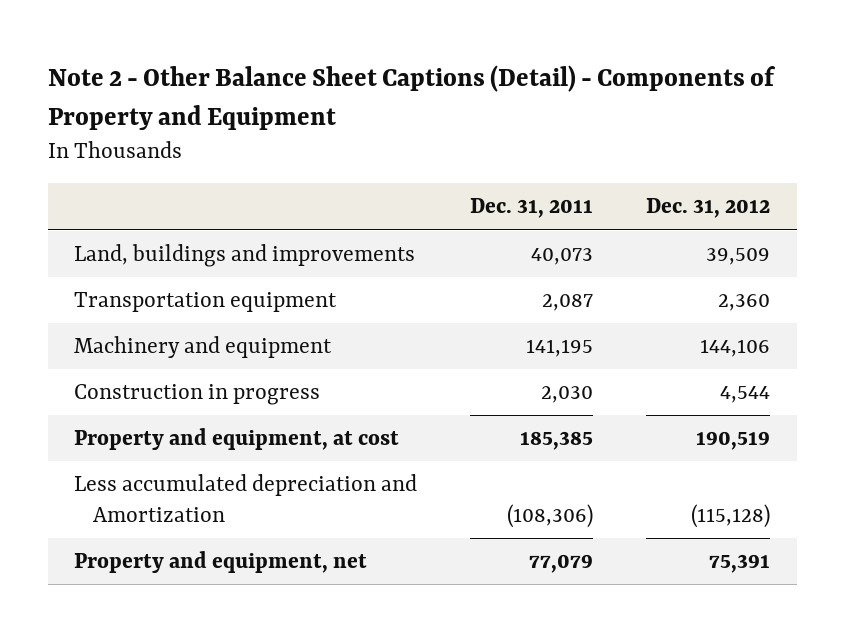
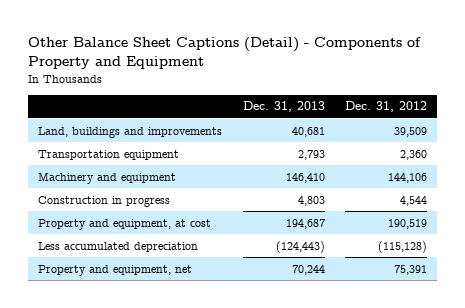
- Note 2 - Other Balance Sheet Captions (Detail) - Components of Property and Equipment
+ Other Balance Sheet Captions (Detail) - Components of Property and Equipment
- | Dec. 31, 2011 | Dec. 31, 2012
+ | Dec. 31, 2013 | Dec. 31, 2012
- Less accumulated depreciation and Amortization | (108,306) | (115,128)
+ Less accumulated depreciation | (124,443) | (115,128)

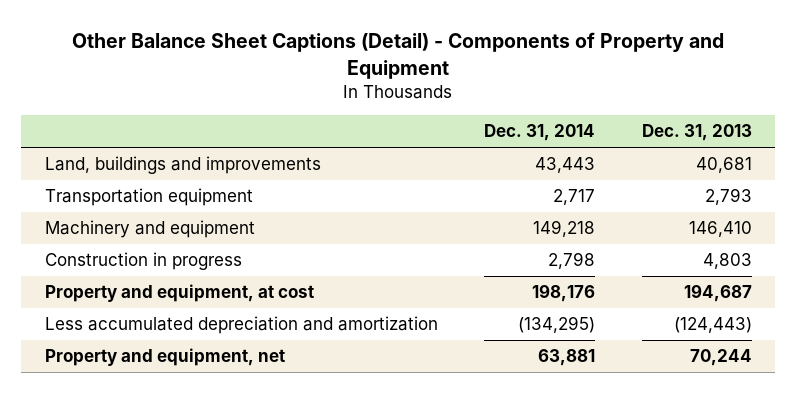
- | Dec. 31, 2013 | Dec. 31, 2012
+ | Dec. 31, 2014 | Dec. 31, 2013
- Less accumulated depreciation | (124,443) | (115,128)
+ Less accumulated depreciation and amortization | (134,295) | (124,443)

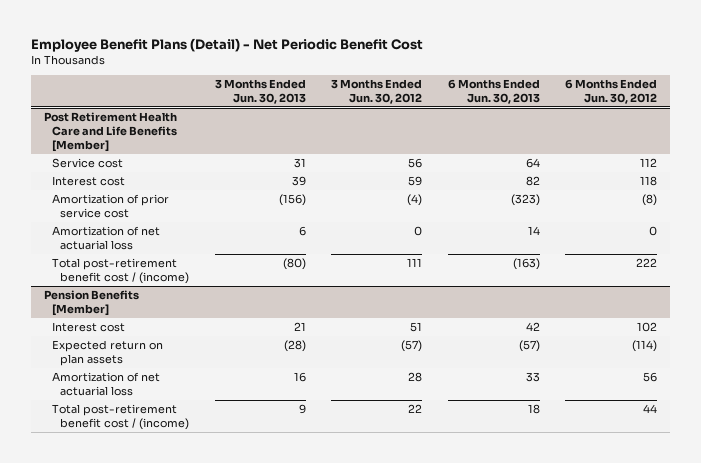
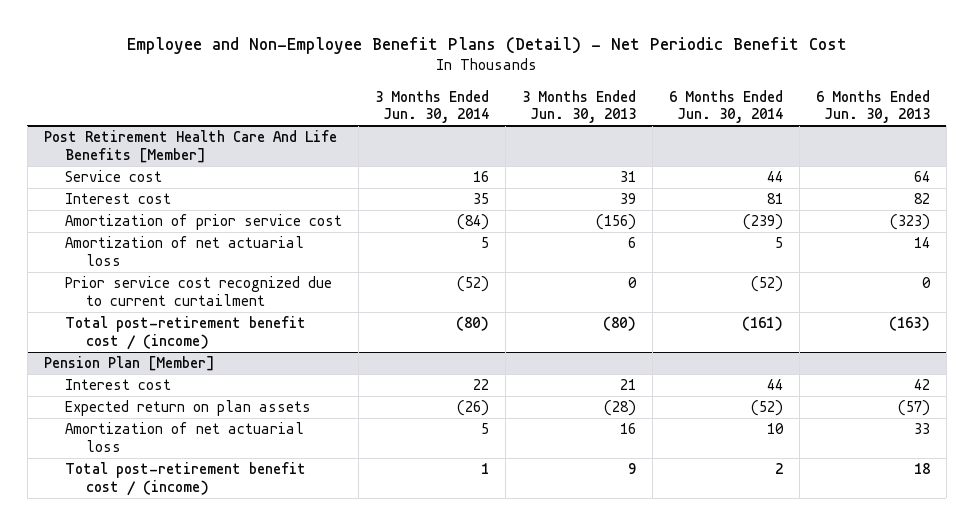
- Employee Benefit Plans (Detail) - Net Periodic Benefit Cost
+ Employee and Non-Employee Benefit Plans (Detail) - Net Periodic Benefit Cost
- | 3 Months Ended Jun. 30, 2013 | 3 Months Ended Jun. 30, 2012 | 6 Months Ended Jun. 30, 2013 | 6 Months Ended Jun. 30, 2012
+ | 3 Months Ended Jun. 30, 2014 | 3 Months Ended Jun. 30, 2013 | 6 Months Ended Jun. 30, 2014 | 6 Months Ended Jun. 30, 2013
- Post Retirement Health Care and Life Benefits [Member]
+ Post Retirement Health Care And Life Benefits [Member]
+ Prior service cost recognized due to current curtailment | (52) | 0 | (52) | 0
- Pension Benefits [Member]
+ Pension Plan [Member]

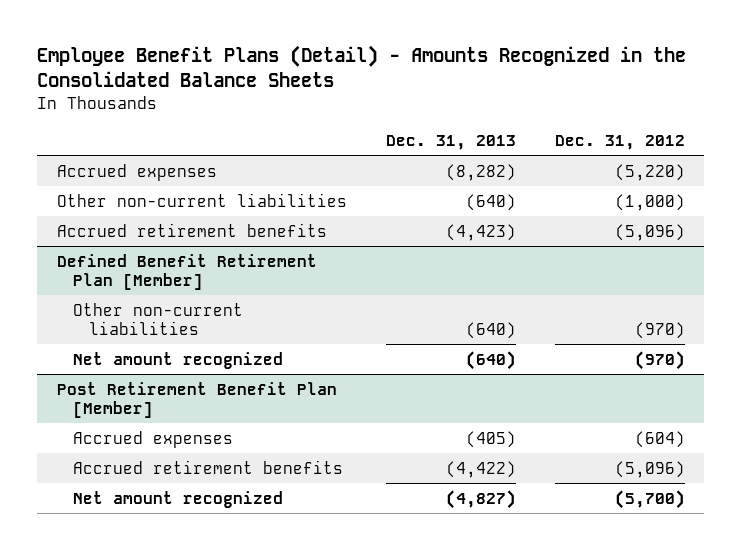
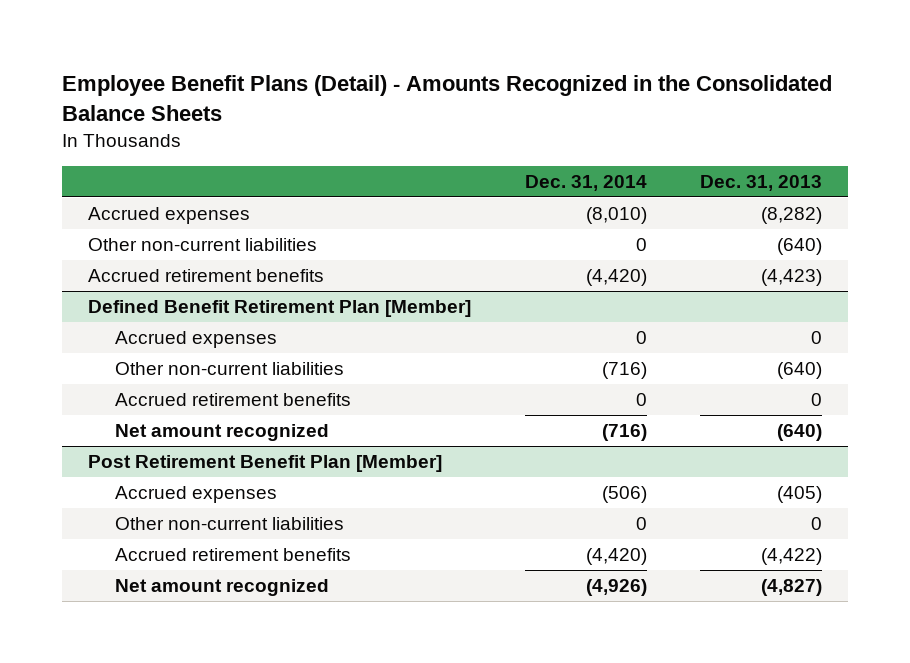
- | Dec. 31, 2013 | Dec. 31, 2012
+ | Dec. 31, 2014 | Dec. 31, 2013
@ Defined Benefit Retirement Plan [Member]
+ Accrued expenses | 0 | 0
+ Accrued retirement benefits | 0 | 0
@ Post Retirement Benefit Plan [Member]
+ Other non-current liabilities | 0 | 0

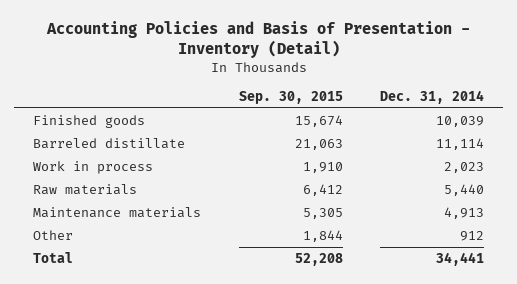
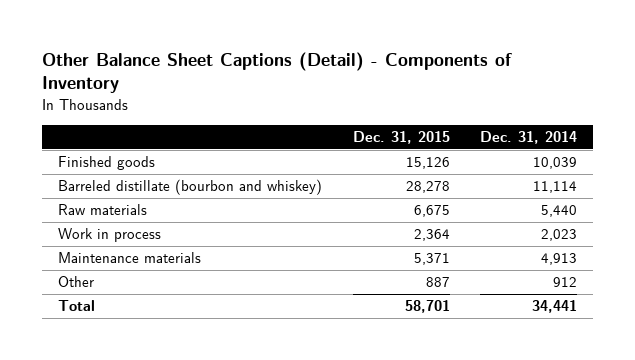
- Accounting Policies and Basis of Presentation - Inventory (Detail)
+ Other Balance Sheet Captions (Detail) - Components of Inventory
- | Sep. 30, 2015 | Dec. 31, 2014
+ | Dec. 31, 2015 | Dec. 31, 2014
- Barreled distillate | 21,063 | 11,114
+ Barreled distillate (bourbon and whiskey) | 28,278 | 11,114
moved down: Work in process | 2,364 | 2,023

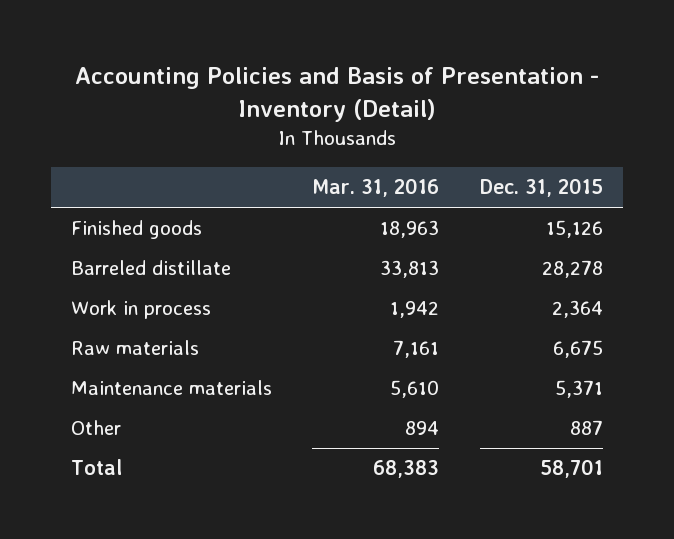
- Other Balance Sheet Captions (Detail) - Components of Inventory
+ Accounting Policies and Basis of Presentation - Inventory (Detail)
- | Dec. 31, 2015 | Dec. 31, 2014
+ | Mar. 31, 2016 | Dec. 31, 2015
- Barreled distillate (bourbon and whiskey) | 28,278 | 11,114
+ Barreled distillate | 33,813 | 28,278
moved down: Raw materials | 7,161 | 6,675

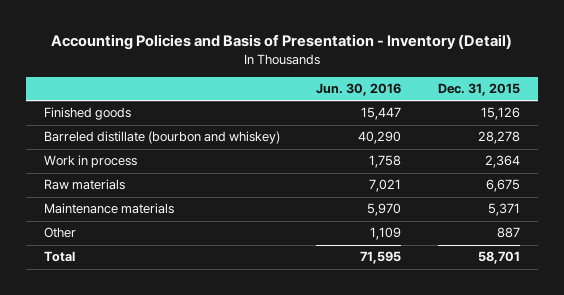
- | Mar. 31, 2016 | Dec. 31, 2015
+ | Jun. 30, 2016 | Dec. 31, 2015
- Barreled distillate | 33,813 | 28,278
+ Barreled distillate (bourbon and whiskey) | 40,290 | 28,278

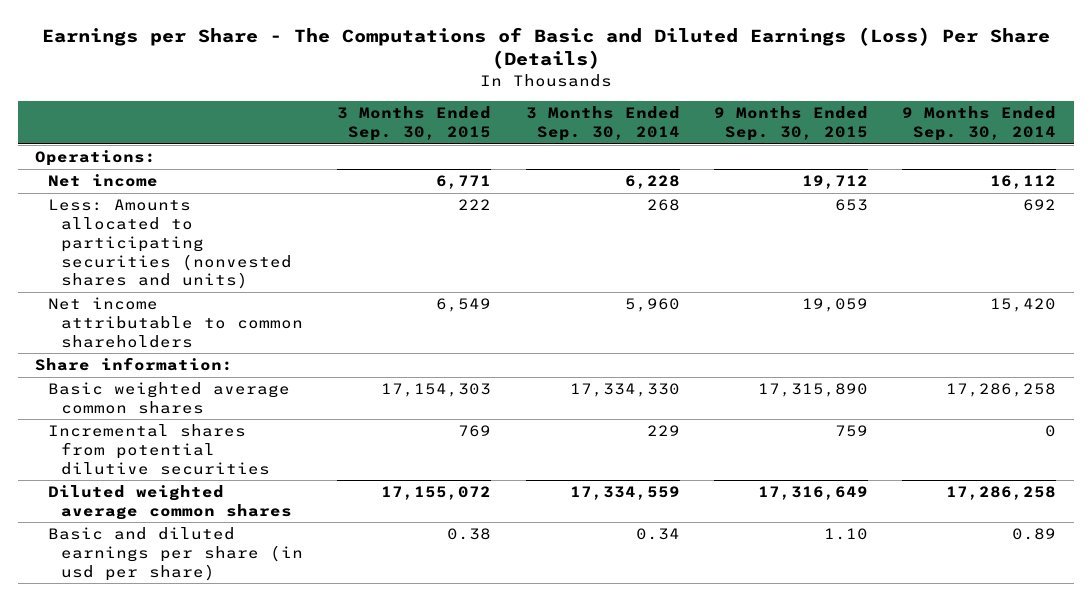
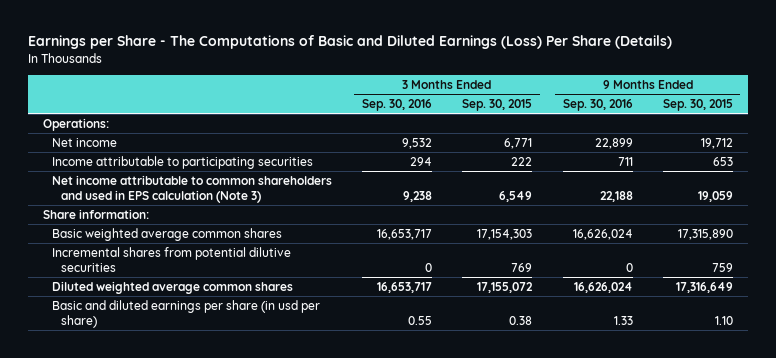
- | 3 Months Ended Sep. 30, 2015 | 3 Months Ended Sep. 30, 2014 | 9 Months Ended Sep. 30, 2015 | 9 Months Ended Sep. 30, 2014
+ | 3 Months Ended Sep. 30, 2016 | 3 Months Ended Sep. 30, 2015 | 9 Months Ended Sep. 30, 2016 | 9 Months Ended Sep. 30, 2015
- Less: Amounts allocated to participating securities (nonvested shares and units) | 222 | 268 | 653 | 692
- Net income attributable to common shareholders | 6,549 | 5,960 | 19,059 | 15,420
+ Income attributable to participating securities | 294 | 222 | 711 | 653
+ Net income attributable to common shareholders and used in EPS calculation (Note 3) | 9,238 | 6,549 | 22,188 | 19,059

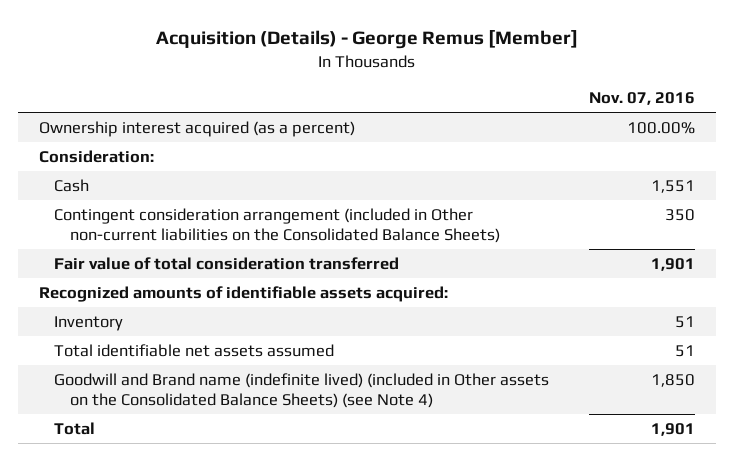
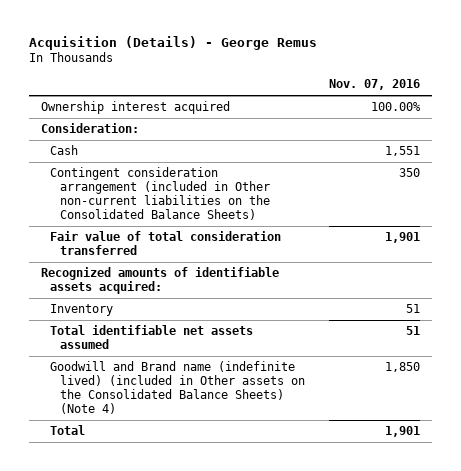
- Acquisition (Details) - George Remus [Member]
+ Acquisition (Details) - George Remus
- Ownership interest acquired (as a percent) | 100.00%
+ Ownership interest acquired | 100.00%
- Goodwill and Brand name (indefinite lived) (included in Other assets on the Consolidated Balance Sheets) (see Note 4) | 1,850
+ Goodwill and Brand name (indefinite lived) (included in Other assets on the Consolidated Balance Sheets) (Note 4) | 1,850

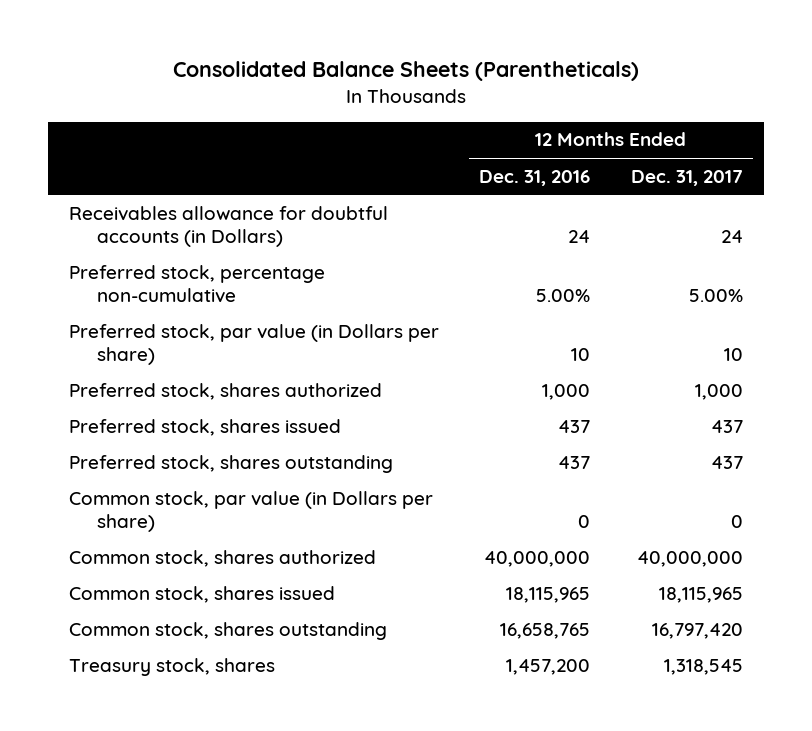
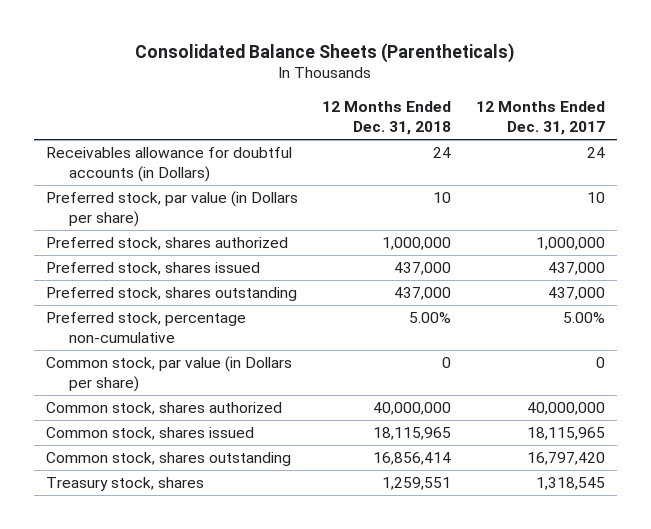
- | 12 Months Ended Dec. 31, 2016 | 12 Months Ended Dec. 31, 2017
+ | 12 Months Ended Dec. 31, 2018 | 12 Months Ended Dec. 31, 2017
- Preferred stock, shares authorized | 1,000 | 1,000
- Preferred stock, shares issued | 437 | 437
- Preferred stock, shares outstanding | 437 | 437
+ Preferred stock, shares authorized | 1,000,000 | 1,000,000
+ Preferred stock, shares issued | 437,000 | 437,000
+ Preferred stock, shares outstanding | 437,000 | 437,000
moved down: Preferred stock, percentage non-cumulative | 5.00% | 5.00%

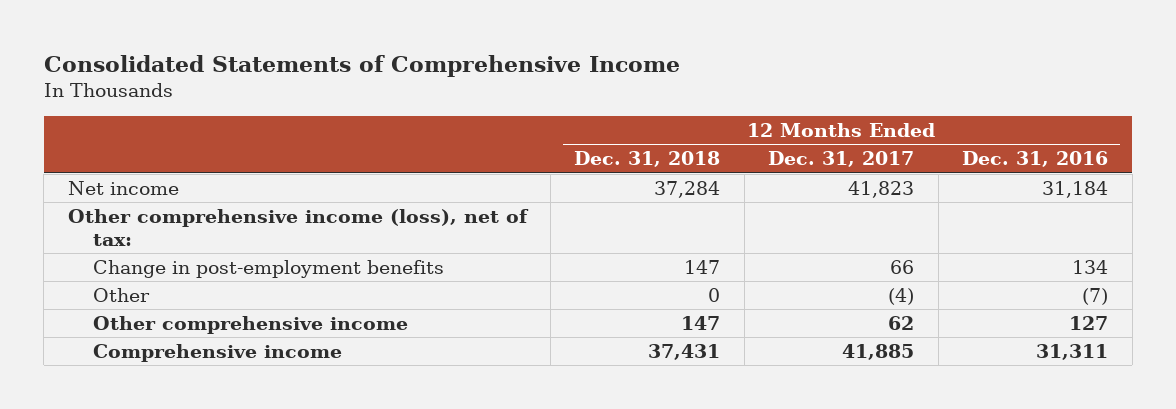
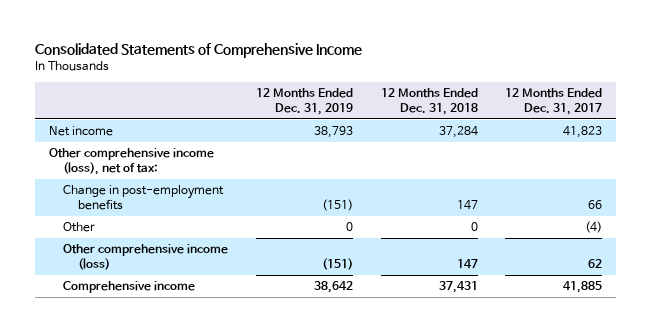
- | 12 Months Ended Dec. 31, 2018 | 12 Months Ended Dec. 31, 2017 | 12 Months Ended Dec. 31, 2016
+ | 12 Months Ended Dec. 31, 2019 | 12 Months Ended Dec. 31, 2018 | 12 Months Ended Dec. 31, 2017
- Other comprehensive income | 147 | 62 | 127
+ Other comprehensive income (loss) | (151) | 147 | 62

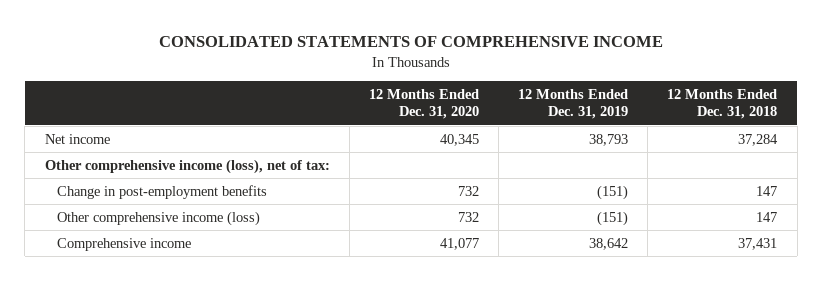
- Consolidated Statements of Comprehensive Income
+ CONSOLIDATED STATEMENTS OF COMPREHENSIVE INCOME
- | 12 Months Ended Dec. 31, 2019 | 12 Months Ended Dec. 31, 2018 | 12 Months Ended Dec. 31, 2017
+ | 12 Months Ended Dec. 31, 2020 | 12 Months Ended Dec. 31, 2019 | 12 Months Ended Dec. 31, 2018
- Other | 0 | 0 | (4)

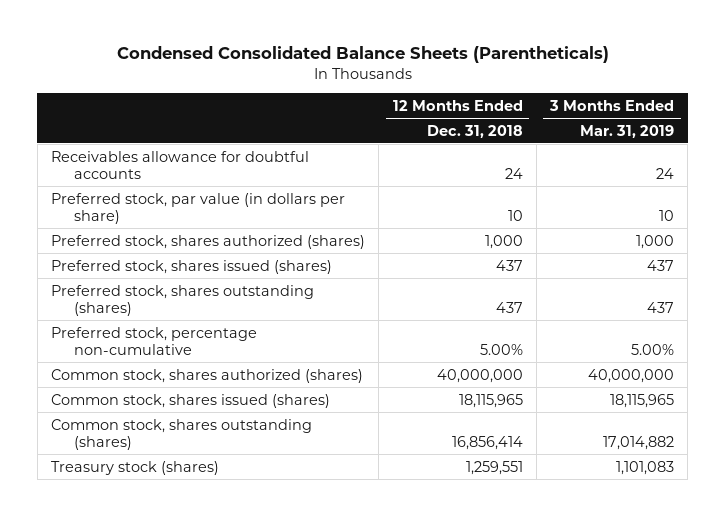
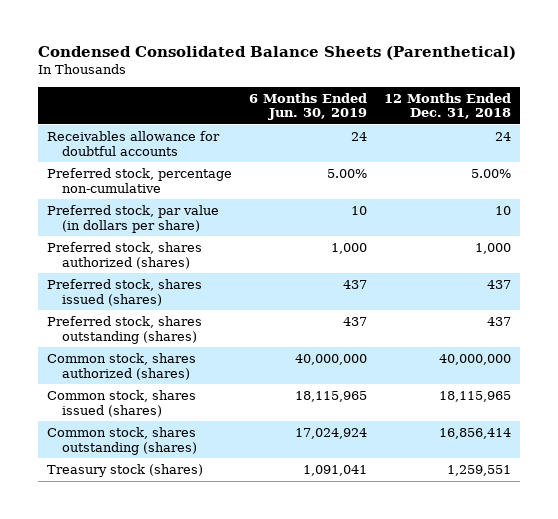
- Condensed Consolidated Balance Sheets (Parentheticals)
+ Condensed Consolidated Balance Sheets (Parenthetical)
- | 12 Months Ended Dec. 31, 2018 | 3 Months Ended Mar. 31, 2019
+ | 6 Months Ended Jun. 30, 2019 | 12 Months Ended Dec. 31, 2018
moved up: Preferred stock, percentage non-cumulative | 5.00% | 5.00%

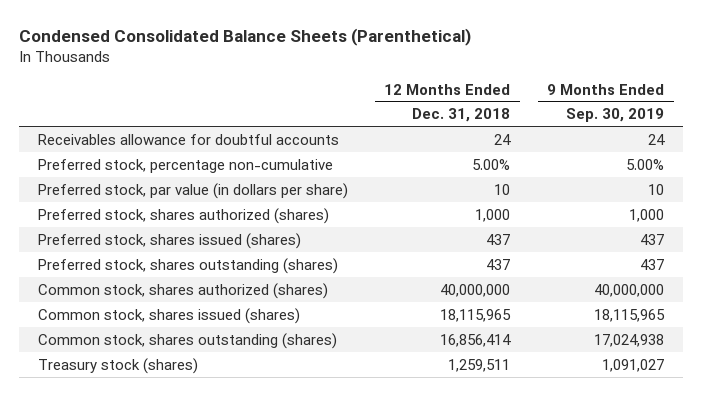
- | 6 Months Ended Jun. 30, 2019 | 12 Months Ended Dec. 31, 2018
+ | 12 Months Ended Dec. 31, 2018 | 9 Months Ended Sep. 30, 2019
- Treasury stock (shares) | 1,091,041 | 1,259,551
+ Treasury stock (shares) | 1,259,511 | 1,091,027

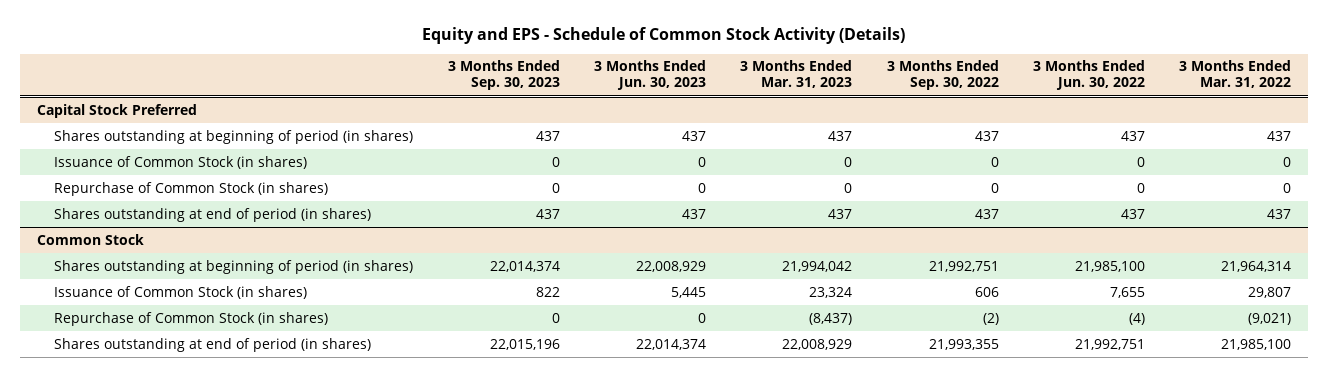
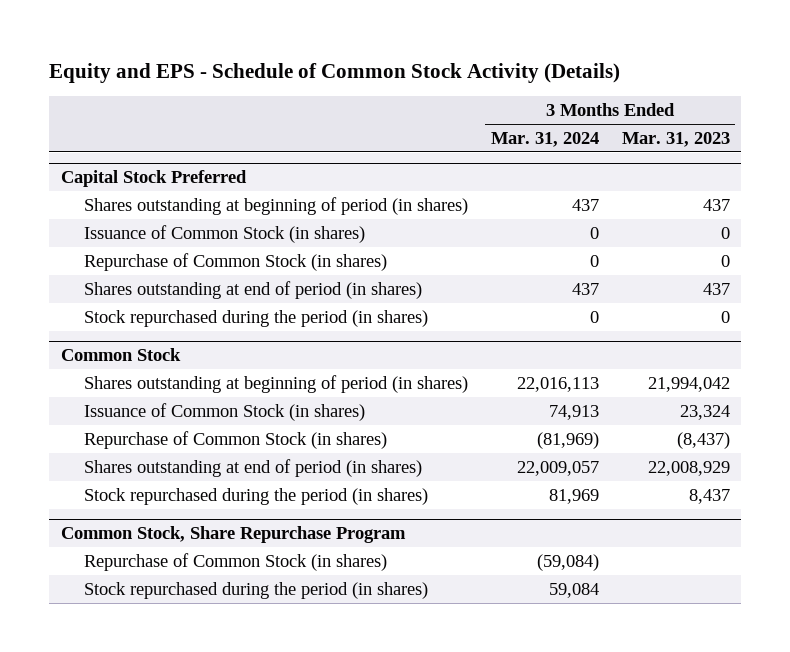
- | 3 Months Ended Sep. 30, 2023 | 3 Months Ended Jun. 30, 2023 | 3 Months Ended Mar. 31, 2023 | 3 Months Ended Sep. 30, 2022 | 3 Months Ended Jun. 30, 2022 | 3 Months Ended Mar. 31, 2022
+ | 3 Months Ended Mar. 31, 2024 | 3 Months Ended Mar. 31, 2023
@ Capital Stock Preferred
+ Stock repurchased during the period (in shares) | 0 | 0
@ Common Stock
+ Stock repurchased during the period (in shares) | 81,969 | 8,437
+ Common Stock, Share Repurchase Program
+ Repurchase of Common Stock (in shares) | (59,084) |
+ Stock repurchased during the period (in shares) | 59,084 |

